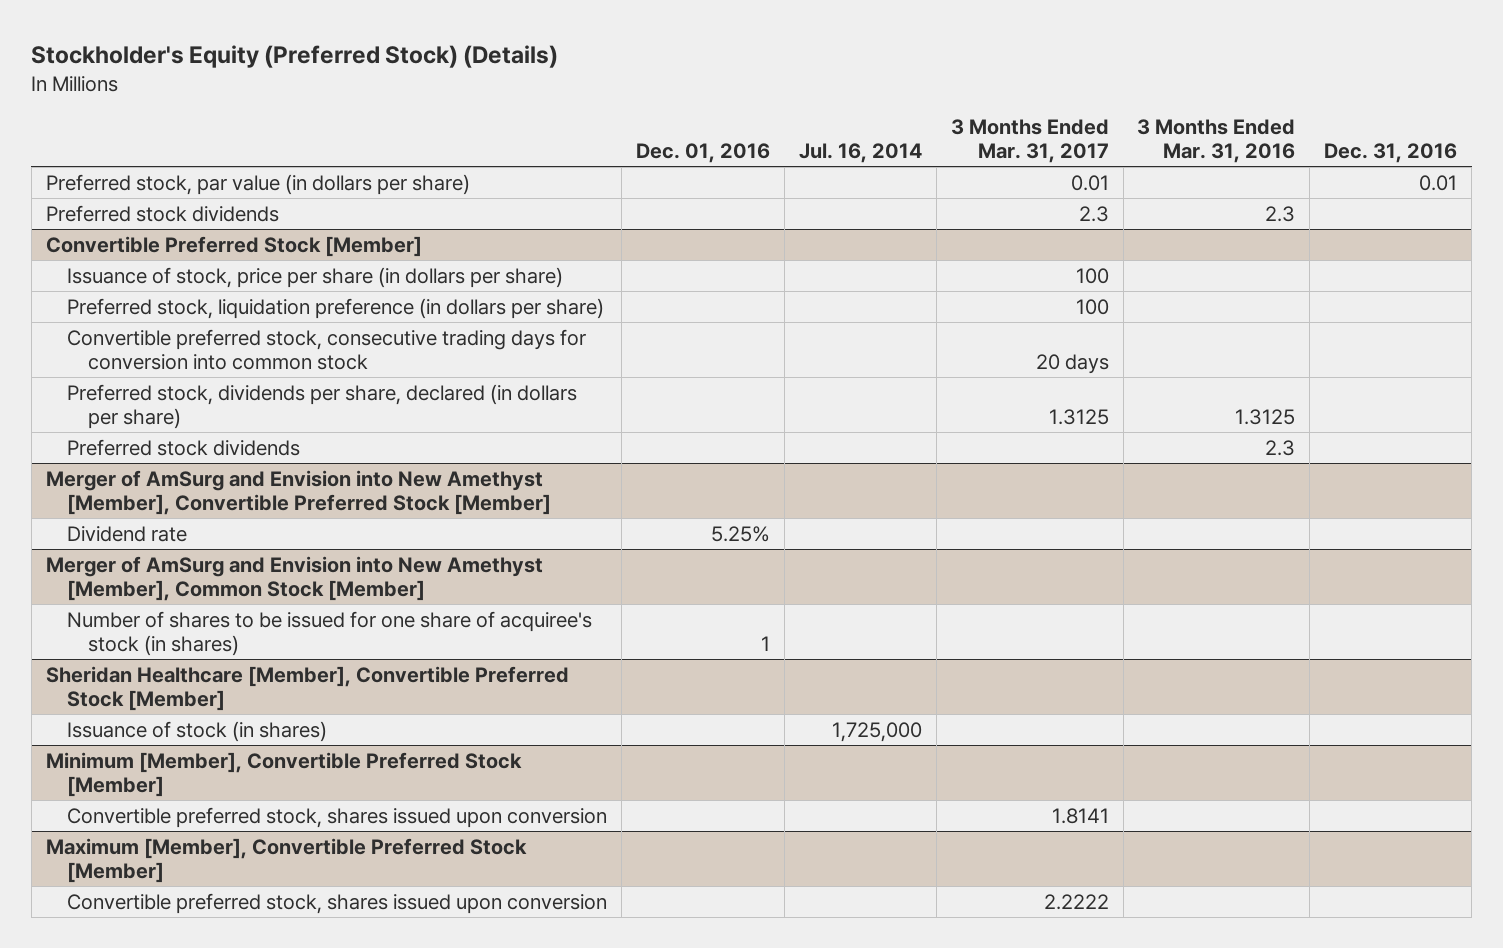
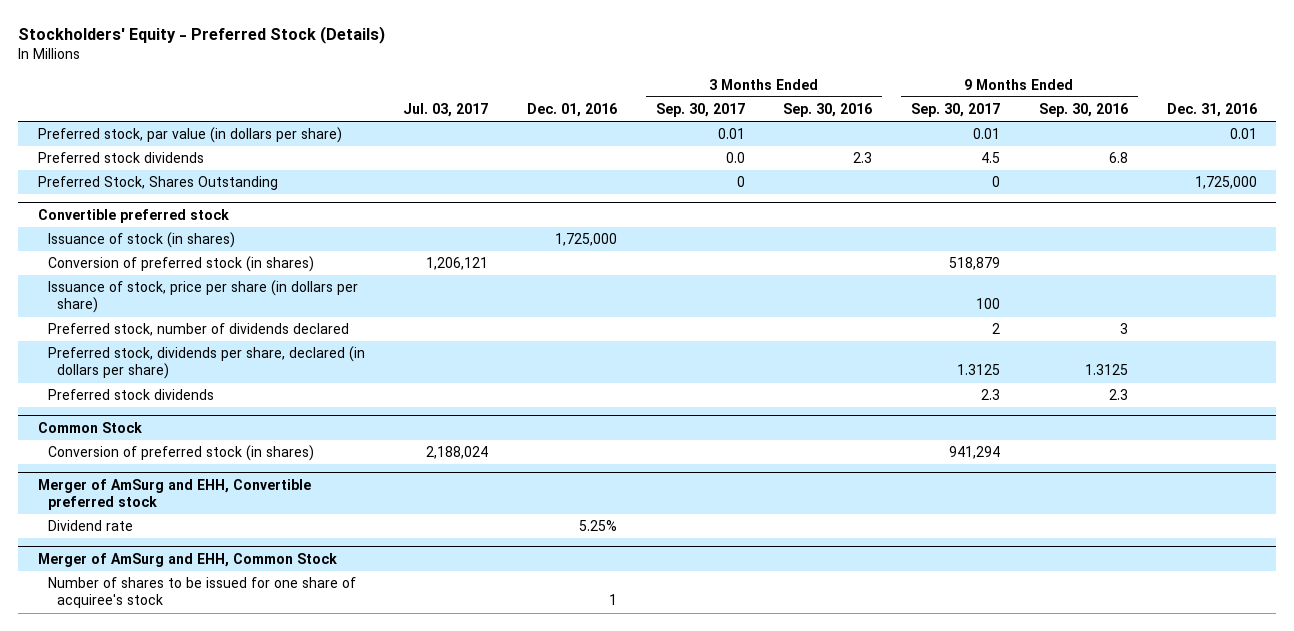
- Stockholder's Equity (Preferred Stock) (Details)
+ Stockholders' Equity - Preferred Stock (Details)
- | Dec. 01, 2016 | Jul. 16, 2014 | 3 Months Ended Mar. 31, 2017 | 3 Months Ended Mar. 31, 2016 | Dec. 31, 2016
+ | Jul. 03, 2017 | Dec. 01, 2016 | 3 Months Ended Sep. 30, 2017 | 3 Months Ended Sep. 30, 2016 | 9 Months Ended Sep. 30, 2017 | 9 Months Ended Sep. 30, 2016 | Dec. 31, 2016
- Convertible Preferred Stock [Member]
+ Preferred Stock, Shares Outstanding | | | 0 | | 0 | | 1,725,000
+ Convertible preferred stock
+ Issuance of stock (in shares) | | 1,725,000 | | | | |
+ Conversion of preferred stock (in shares) | 1,206,121 | | | | 518,879 | |
- Preferred stock, liquidation preference (in dollars per share) | | | 100 | |
- Convertible preferred stock, consecutive trading days for conversion into common stock | | | 20 days | |
+ Preferred stock, number of dividends declared | | | | | 2 | 3 |
- Merger of AmSurg and Envision into New Amethyst [Member], Convertible Preferred Stock [Member]
+ Common Stock
+ Conversion of preferred stock (in shares) | 2,188,024 | | | | 941,294 | |
+ Merger of AmSurg and EHH, Convertible preferred stock
- Merger of AmSurg and Envision into New Amethyst [Member], Common Stock [Member]
- Number of shares to be issued for one share of acquiree's stock (in shares) | 1 | | | |
- Sheridan Healthcare [Member], Convertible Preferred Stock [Member]
- Issuance of stock (in shares) | | 1,725,000 | | |
- Minimum [Member], Convertible Preferred Stock [Member]
- Convertible preferred stock, shares issued upon conversion | | | 1.8141 | |
- Maximum [Member], Convertible Preferred Stock [Member]
- Convertible preferred stock, shares issued upon conversion | | | 2.2222 | |
+ Merger of AmSurg and EHH, Common Stock
+ Number of shares to be issued for one share of acquiree's stock | | 1 | | | | |

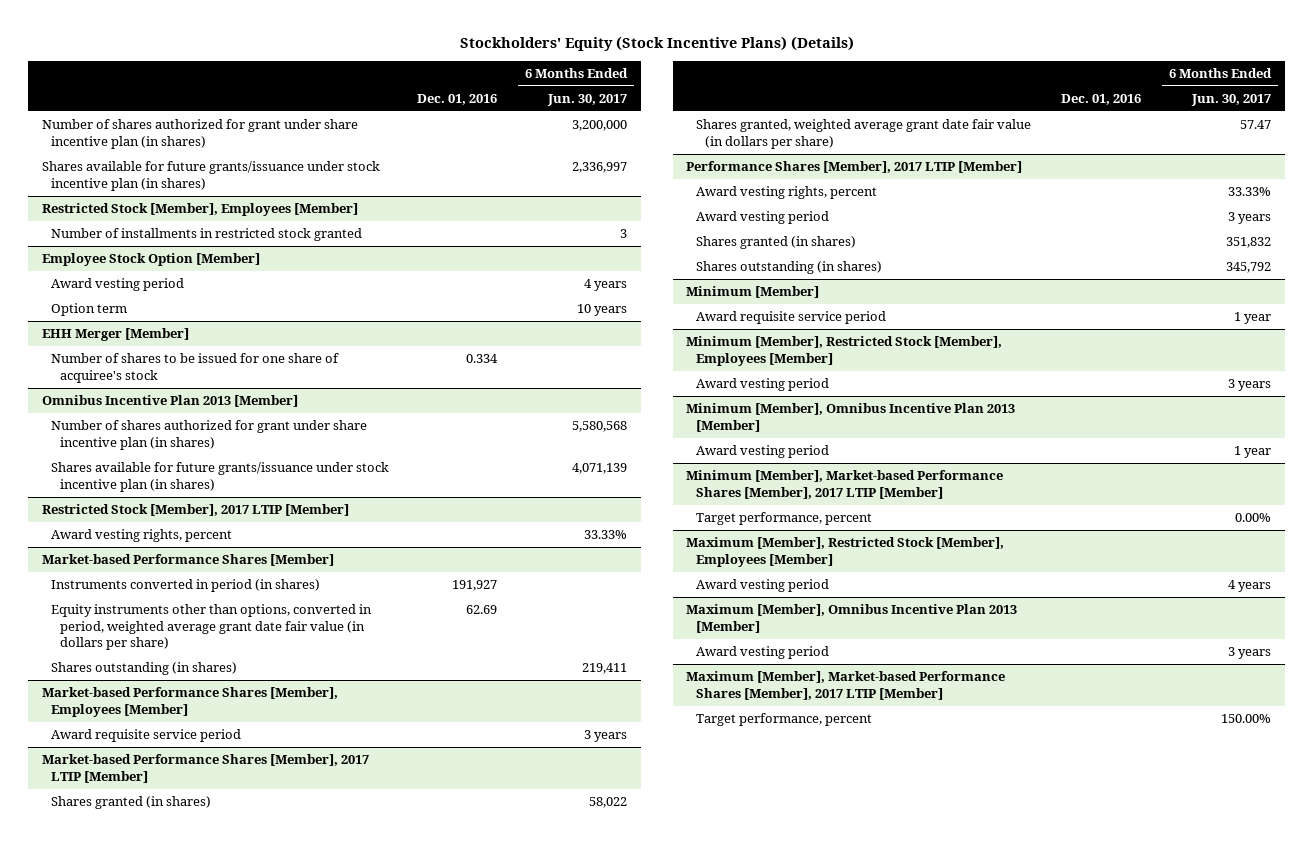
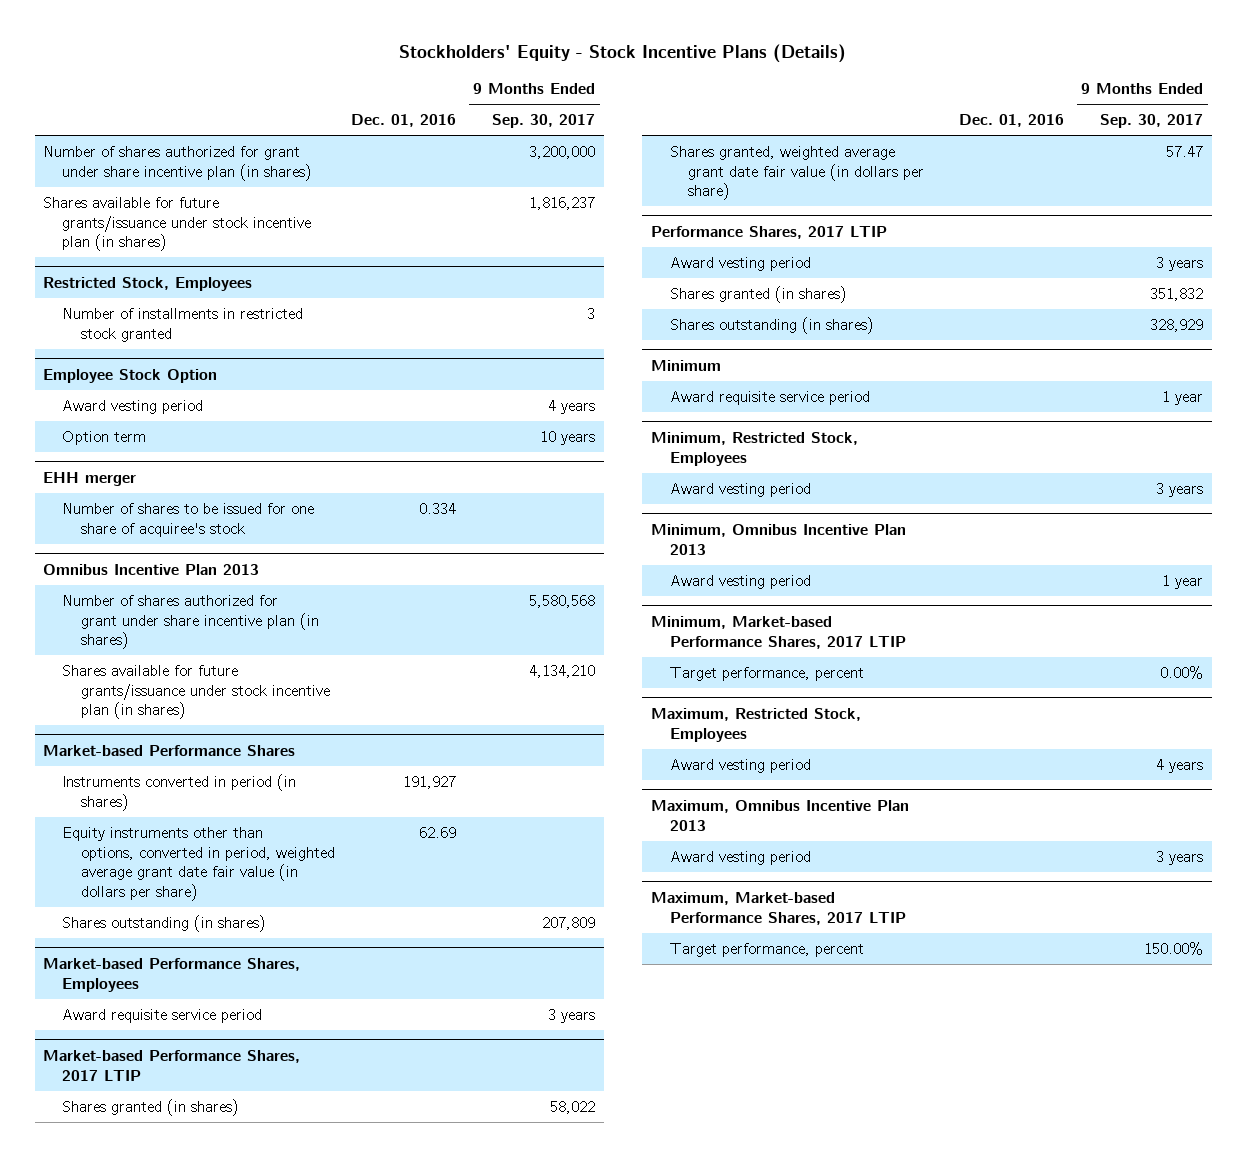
- Stockholders' Equity (Stock Incentive Plans) (Details)
+ Stockholders' Equity - Stock Incentive Plans (Details)
- | Dec. 01, 2016 | 6 Months Ended Jun. 30, 2017
+ | Dec. 01, 2016 | 9 Months Ended Sep. 30, 2017
- Restricted Stock [Member], Employees [Member]
+ Restricted Stock, Employees
- Employee Stock Option [Member]
+ Employee Stock Option
- EHH Merger [Member]
+ EHH merger
- Omnibus Incentive Plan 2013 [Member]
+ Omnibus Incentive Plan 2013
- Restricted Stock [Member], 2017 LTIP [Member]
- Award vesting rights, percent | | 33.33%
- Market-based Performance Shares [Member]
+ Market-based Performance Shares
- Market-based Performance Shares [Member], Employees [Member]
+ Market-based Performance Shares, Employees
- Market-based Performance Shares [Member], 2017 LTIP [Member]
+ Market-based Performance Shares, 2017 LTIP
- Performance Shares [Member], 2017 LTIP [Member]
- Award vesting rights, percent | | 33.33%
+ Performance Shares, 2017 LTIP
- Minimum [Member]
+ Minimum
- Minimum [Member], Restricted Stock [Member], Employees [Member]
+ Minimum, Restricted Stock, Employees
- Minimum [Member], Omnibus Incentive Plan 2013 [Member]
+ Minimum, Omnibus Incentive Plan 2013
- Minimum [Member], Market-based Performance Shares [Member], 2017 LTIP [Member]
+ Minimum, Market-based Performance Shares, 2017 LTIP
- Maximum [Member], Restricted Stock [Member], Employees [Member]
+ Maximum, Restricted Stock, Employees
- Maximum [Member], Omnibus Incentive Plan 2013 [Member]
+ Maximum, Omnibus Incentive Plan 2013
- Maximum [Member], Market-based Performance Shares [Member], 2017 LTIP [Member]
+ Maximum, Market-based Performance Shares, 2017 LTIP

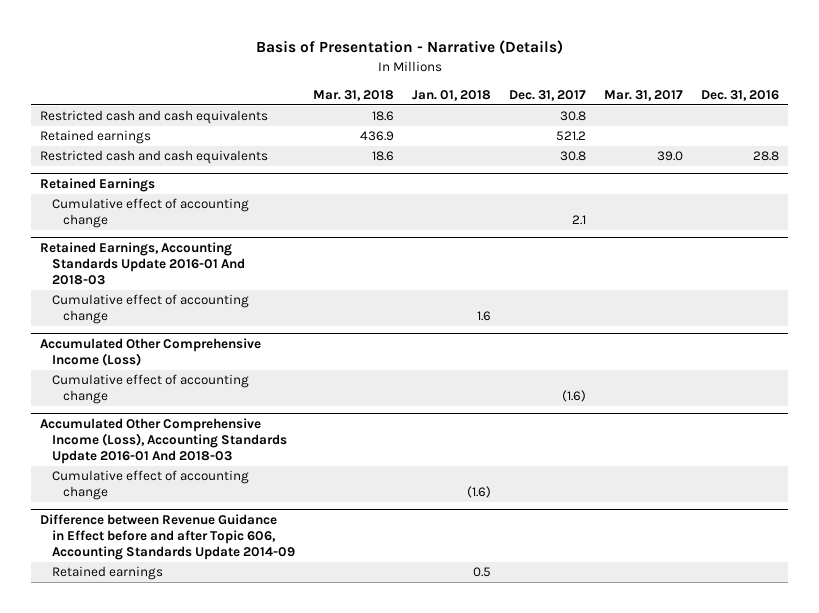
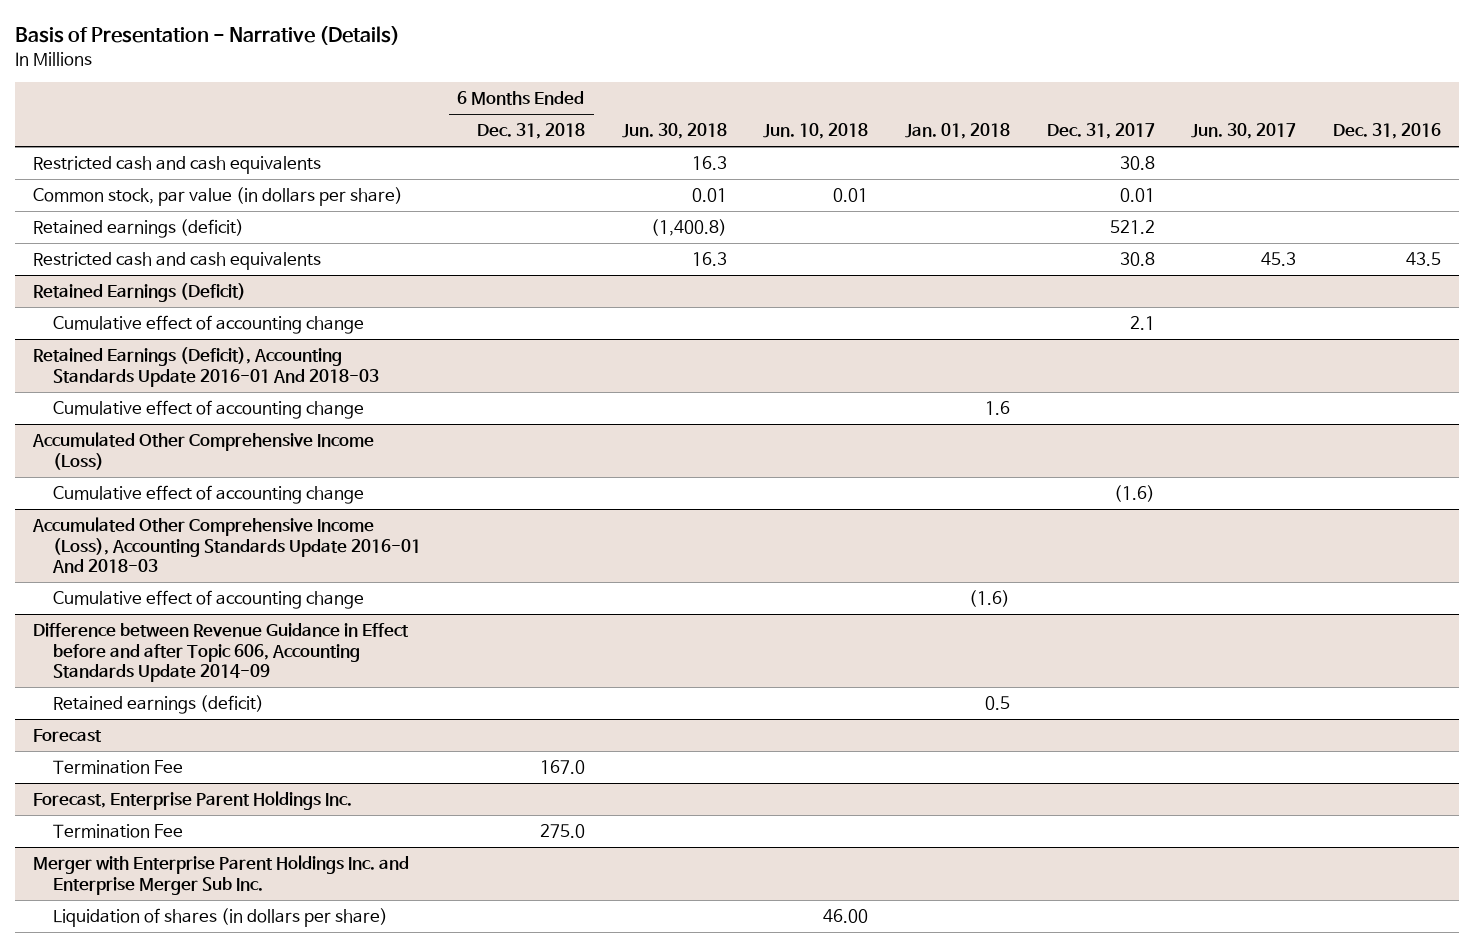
- | Mar. 31, 2018 | Jan. 01, 2018 | Dec. 31, 2017 | Mar. 31, 2017 | Dec. 31, 2016
+ | 6 Months Ended Dec. 31, 2018 | Jun. 30, 2018 | Jun. 10, 2018 | Jan. 01, 2018 | Dec. 31, 2017 | Jun. 30, 2017 | Dec. 31, 2016
- Retained earnings | 436.9 | | 521.2 | |
- Restricted cash and cash equivalents | 18.6 | | 30.8 | 39.0 | 28.8
- Retained Earnings
+ Common stock, par value (in dollars per share) | | 0.01 | 0.01 | | 0.01 | |
+ Retained earnings (deficit) | | (1,400.8) | | | 521.2 | |
+ Restricted cash and cash equivalents | | 16.3 | | | 30.8 | 45.3 | 43.5
+ Retained Earnings (Deficit)
- Retained Earnings, Accounting Standards Update 2016-01 And 2018-03
+ Retained Earnings (Deficit), Accounting Standards Update 2016-01 And 2018-03
@ Difference between Revenue Guidance in Effect before and after Topic 606, Accounting Standards Update 2014-09
- Retained earnings | | 0.5 | | |
+ Retained earnings (deficit) | | | | 0.5 | | |
+ Forecast
+ Termination Fee | 167.0 | | | | | |
+ Forecast, Enterprise Parent Holdings Inc.
+ Termination Fee | 275.0 | | | | | |
+ Merger with Enterprise Parent Holdings Inc. and Enterprise Merger Sub Inc.
+ Liquidation of shares (in dollars per share) | | | 46.00 | | | |

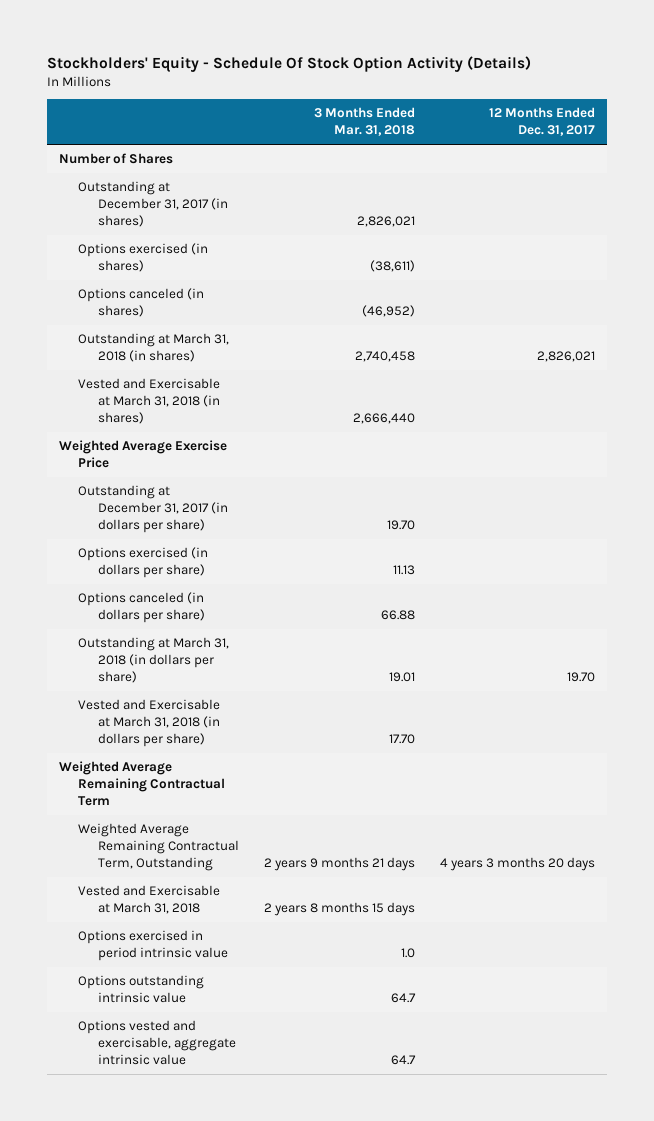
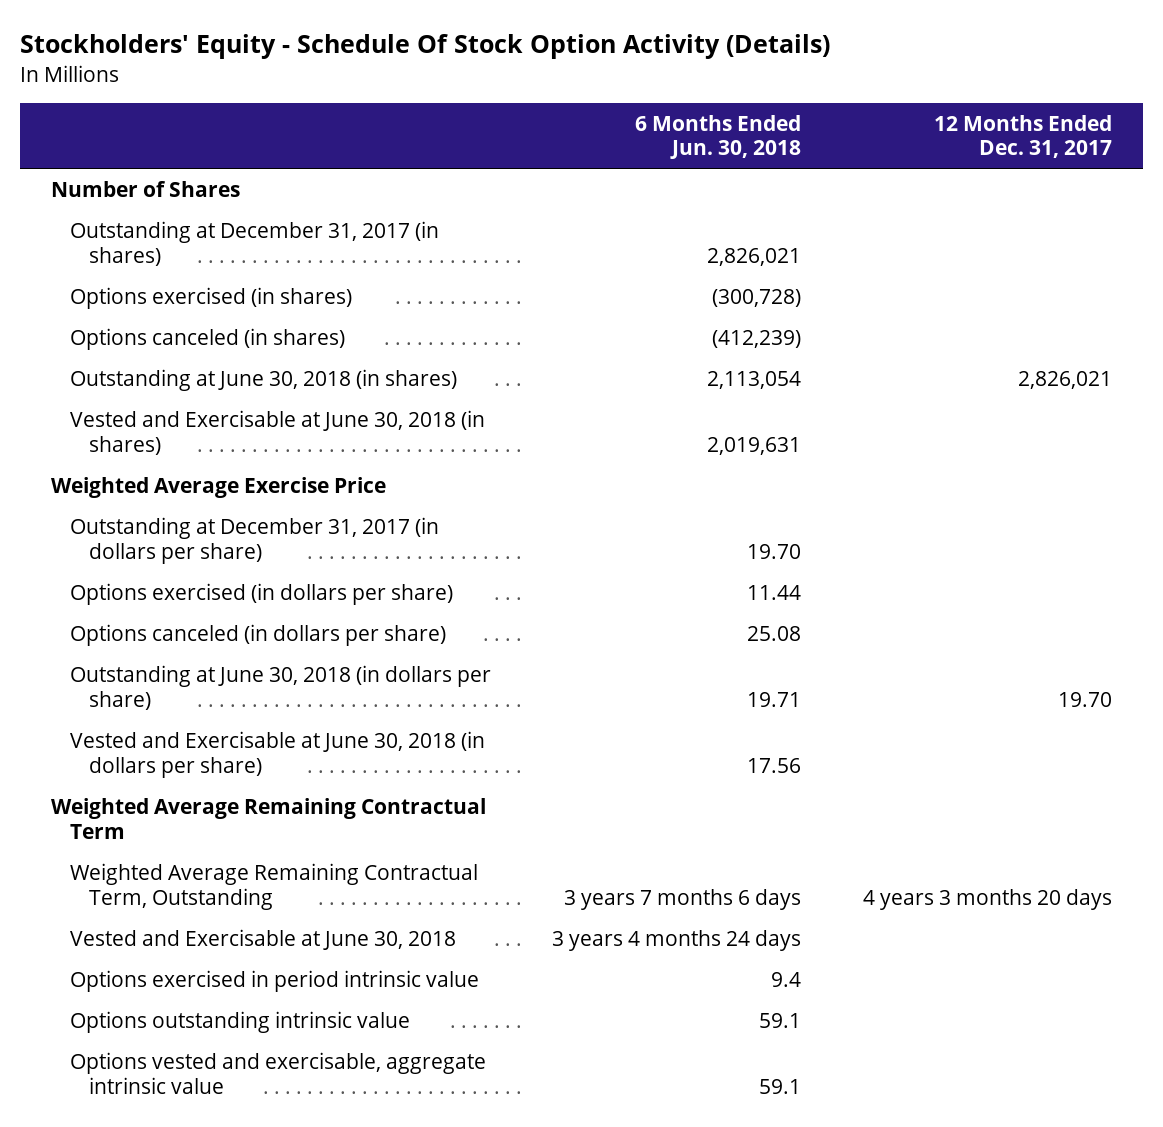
- | 3 Months Ended Mar. 31, 2018 | 12 Months Ended Dec. 31, 2017
+ | 6 Months Ended Jun. 30, 2018 | 12 Months Ended Dec. 31, 2017
- Outstanding at March 31, 2018 (in shares) | 2,740,458 | 2,826,021
- Vested and Exercisable at March 31, 2018 (in shares) | 2,666,440 |
+ Outstanding at June 30, 2018 (in shares) | 2,113,054 | 2,826,021
+ Vested and Exercisable at June 30, 2018 (in shares) | 2,019,631 |
- Outstanding at March 31, 2018 (in dollars per share) | 19.01 | 19.70
- Vested and Exercisable at March 31, 2018 (in dollars per share) | 17.70 |
+ Outstanding at June 30, 2018 (in dollars per share) | 19.71 | 19.70
+ Vested and Exercisable at June 30, 2018 (in dollars per share) | 17.56 |
- Vested and Exercisable at March 31, 2018 | 2 years 8 months 15 days |
+ Vested and Exercisable at June 30, 2018 | 3 years 4 months 24 days |

